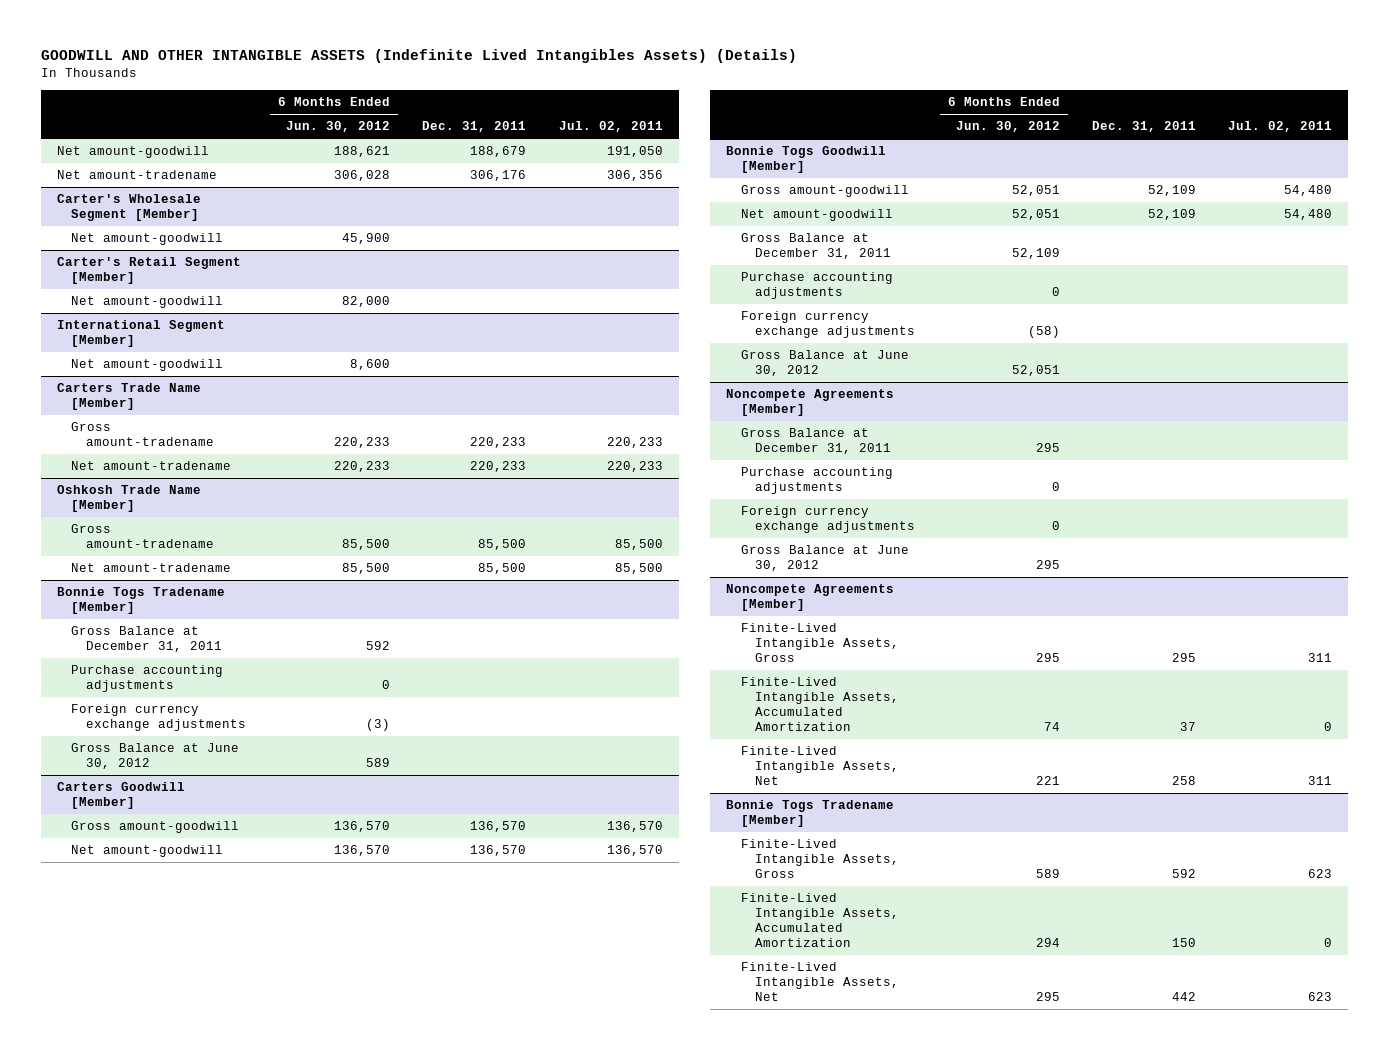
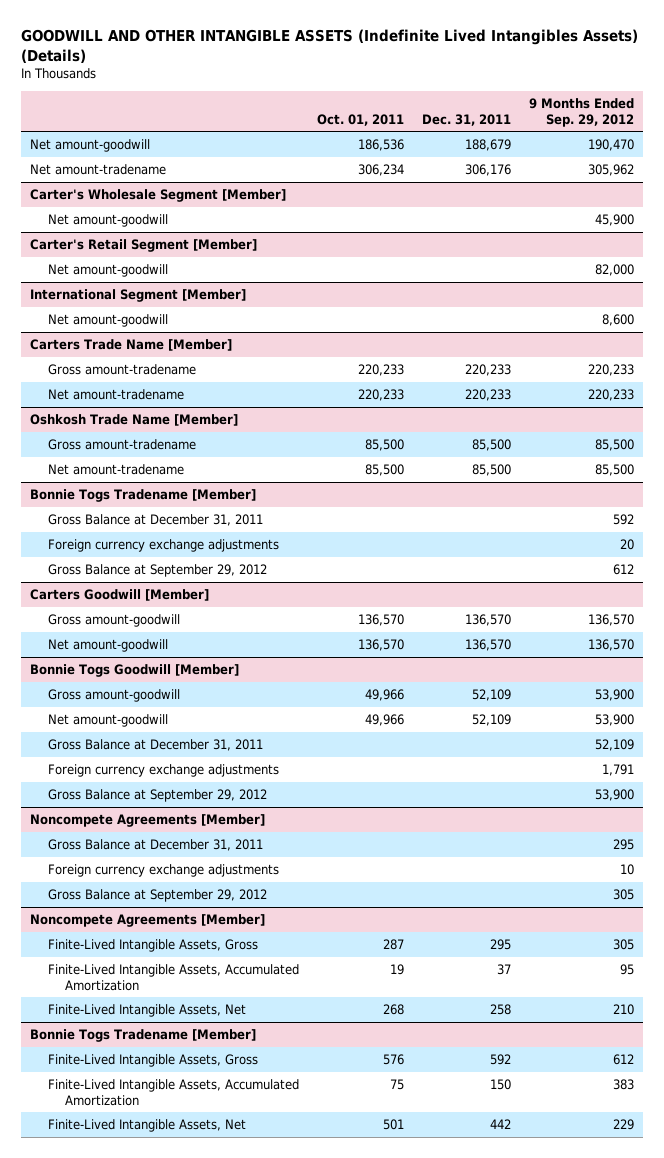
- | 6 Months Ended Jun. 30, 2012 | Dec. 31, 2011 | Jul. 02, 2011
+ | Oct. 01, 2011 | Dec. 31, 2011 | 9 Months Ended Sep. 29, 2012
@ Bonnie Togs Tradename [Member]
- Purchase accounting adjustments | 0 | |
- Gross Balance at June 30, 2012 | 589 | |
+ Gross Balance at September 29, 2012 | | | 612
@ Bonnie Togs Goodwill [Member]
- Purchase accounting adjustments | 0 | |
- Gross Balance at June 30, 2012 | 52,051 | |
+ Gross Balance at September 29, 2012 | | | 53,900
@ Noncompete Agreements [Member]
- Purchase accounting adjustments | 0 | |
- Gross Balance at June 30, 2012 | 295 | |
+ Gross Balance at September 29, 2012 | | | 305

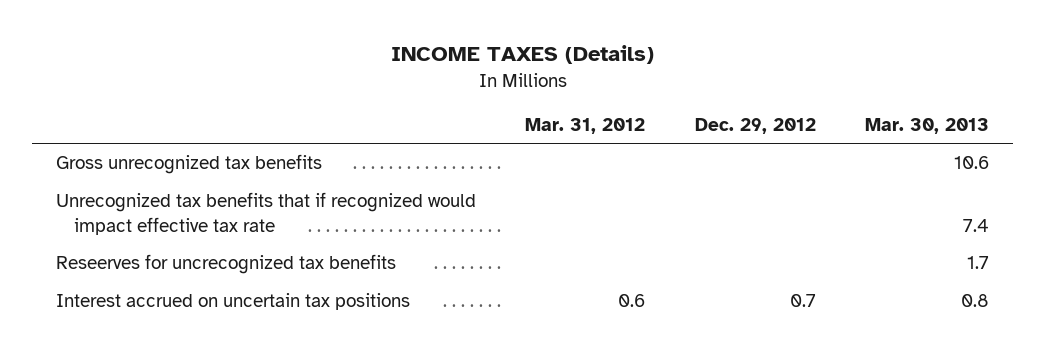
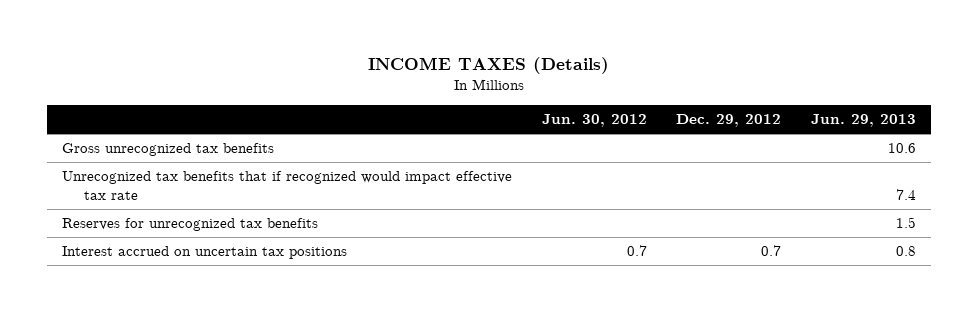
- | Mar. 31, 2012 | Dec. 29, 2012 | Mar. 30, 2013
+ | Jun. 30, 2012 | Dec. 29, 2012 | Jun. 29, 2013
- Reseerves for uncrecognized tax benefits | | | 1.7
+ Reserves for unrecognized tax benefits | | | 1.5

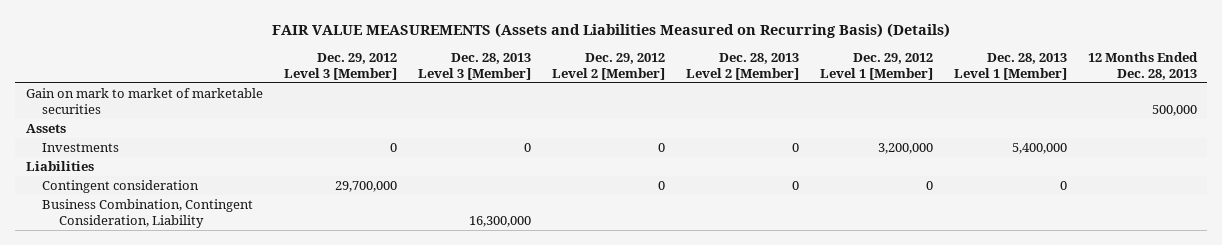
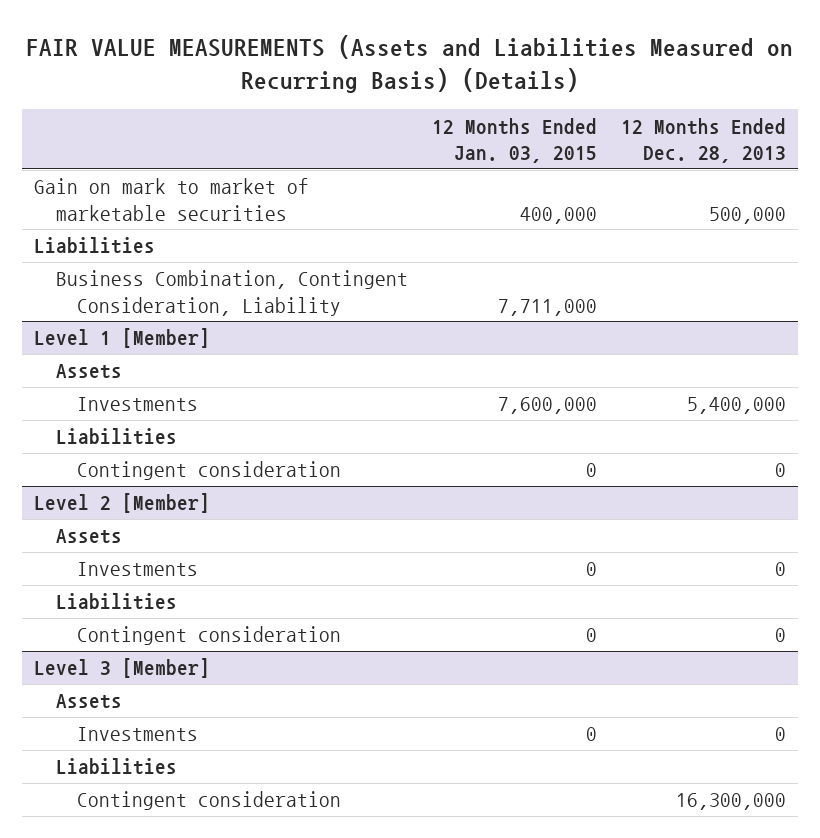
- | Dec. 29, 2012 Level 3 [Member] | Dec. 28, 2013 Level 3 [Member] | Dec. 29, 2012 Level 2 [Member] | Dec. 28, 2013 Level 2 [Member] | Dec. 29, 2012 Level 1 [Member] | Dec. 28, 2013 Level 1 [Member] | 12 Months Ended Dec. 28, 2013
+ | 12 Months Ended Jan. 03, 2015 | 12 Months Ended Dec. 28, 2013
- Assets
- Investments | 0 | 0 | 0 | 0 | 3,200,000 | 5,400,000 |
- Contingent consideration | 29,700,000 | | 0 | 0 | 0 | 0 |
+ Level 1 [Member]
+ Assets
+ Investments | 7,600,000 | 5,400,000
+ Liabilities
+ Contingent consideration | 0 | 0
+ Level 2 [Member]
+ Assets
+ Investments | 0 | 0
+ Liabilities
+ Contingent consideration | 0 | 0
+ Level 3 [Member]
+ Assets
+ Investments | 0 | 0
+ Liabilities
+ Contingent consideration | | 16,300,000

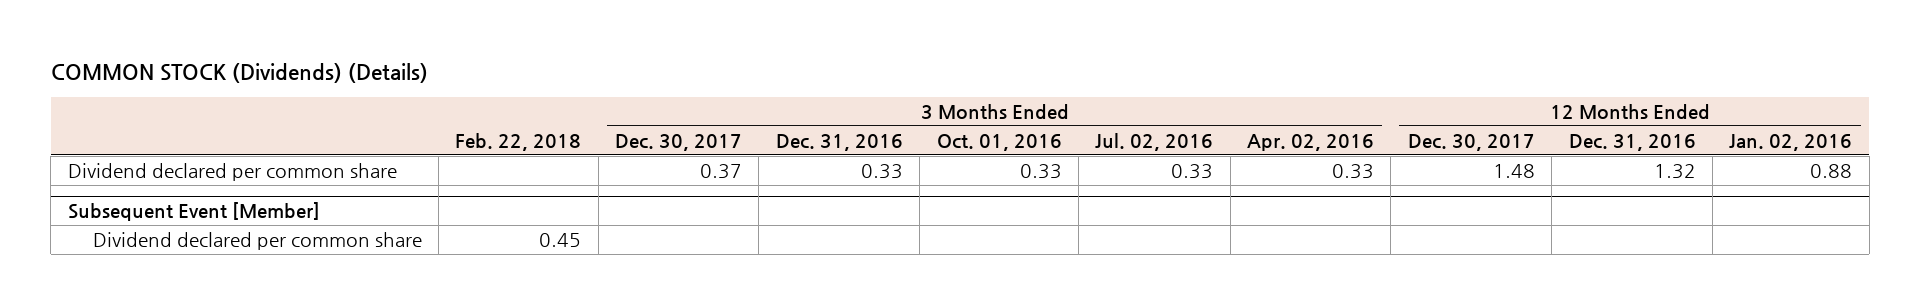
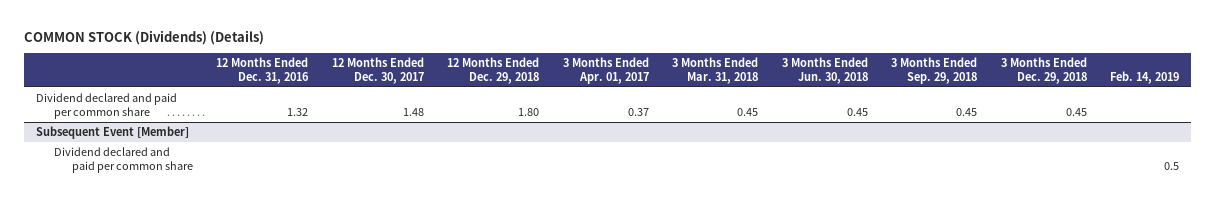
- | Feb. 22, 2018 | 3 Months Ended Dec. 30, 2017 | 3 Months Ended Dec. 31, 2016 | 3 Months Ended Oct. 01, 2016 | 3 Months Ended Jul. 02, 2016 | 3 Months Ended Apr. 02, 2016 | 12 Months Ended Dec. 30, 2017 | 12 Months Ended Dec. 31, 2016 | 12 Months Ended Jan. 02, 2016
+ | 12 Months Ended Dec. 31, 2016 | 12 Months Ended Dec. 30, 2017 | 12 Months Ended Dec. 29, 2018 | 3 Months Ended Apr. 01, 2017 | 3 Months Ended Mar. 31, 2018 | 3 Months Ended Jun. 30, 2018 | 3 Months Ended Sep. 29, 2018 | 3 Months Ended Dec. 29, 2018 | Feb. 14, 2019
- Dividend declared per common share | | 0.37 | 0.33 | 0.33 | 0.33 | 0.33 | 1.48 | 1.32 | 0.88
+ Dividend declared and paid per common share | 1.32 | 1.48 | 1.80 | 0.37 | 0.45 | 0.45 | 0.45 | 0.45 |
@ Subsequent Event [Member]
- Dividend declared per common share | 0.45 | | | | | | | |
+ Dividend declared and paid per common share | | | | | | | | | 0.5

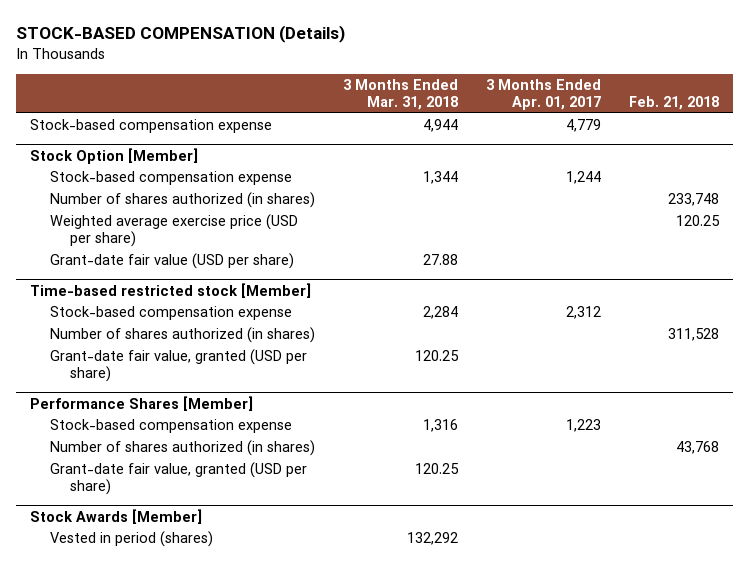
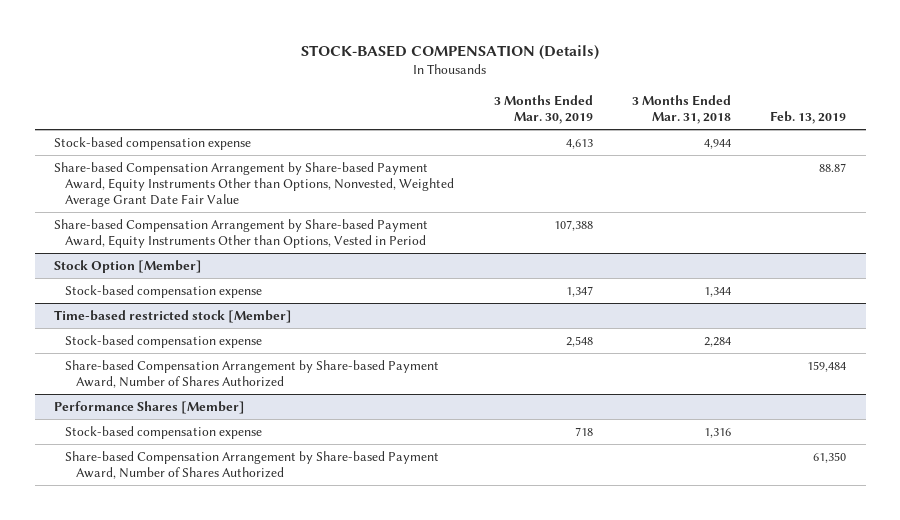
- | 3 Months Ended Mar. 31, 2018 | 3 Months Ended Apr. 01, 2017 | Feb. 21, 2018
+ | 3 Months Ended Mar. 30, 2019 | 3 Months Ended Mar. 31, 2018 | Feb. 13, 2019
+ Share-based Compensation Arrangement by Share-based Payment Award, Equity Instruments Other than Options, Nonvested, Weighted Average Grant Date Fair Value | | | 88.87
+ Share-based Compensation Arrangement by Share-based Payment Award, Equity Instruments Other than Options, Vested in Period | 107,388 | |
@ Stock Option [Member]
- Number of shares authorized (in shares) | | | 233,748
- Weighted average exercise price (USD per share) | | | 120.25
- Grant-date fair value (USD per share) | 27.88 | |
@ Time-based restricted stock [Member]
- Number of shares authorized (in shares) | | | 311,528
- Grant-date fair value, granted (USD per share) | 120.25 | |
+ Share-based Compensation Arrangement by Share-based Payment Award, Number of Shares Authorized | | | 159,484
@ Performance Shares [Member]
- Number of shares authorized (in shares) | | | 43,768
- Grant-date fair value, granted (USD per share) | 120.25 | |
- Stock Awards [Member]
- Vested in period (shares) | 132,292 | |
@ Performance Shares [Member]
+ Share-based Compensation Arrangement by Share-based Payment Award, Number of Shares Authorized | | | 61,350

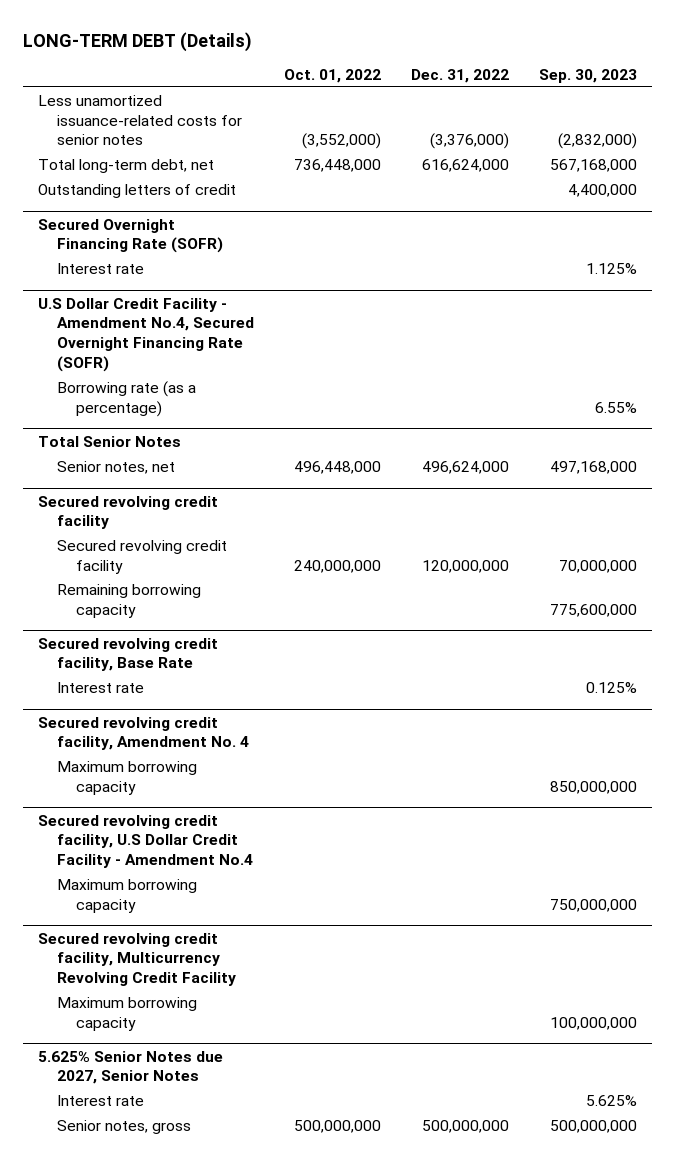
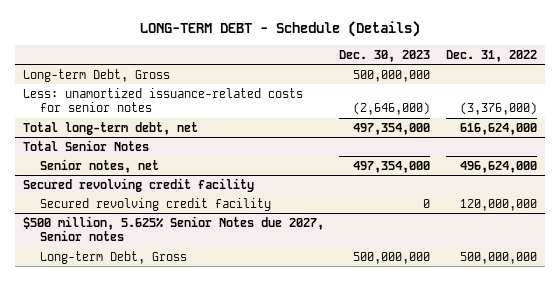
- LONG-TERM DEBT (Details)
+ LONG-TERM DEBT - Schedule (Details)
- | Oct. 01, 2022 | Dec. 31, 2022 | Sep. 30, 2023
+ | Dec. 30, 2023 | Dec. 31, 2022
- Less unamortized issuance-related costs for senior notes | (3,552,000) | (3,376,000) | (2,832,000)
+ Long-term Debt, Gross | 500,000,000 |
+ Less: unamortized issuance-related costs for senior notes | (2,646,000) | (3,376,000)
- Outstanding letters of credit | | | 4,400,000
- Secured Overnight Financing Rate (SOFR)
- Interest rate | | | 1.125%
- U.S Dollar Credit Facility - Amendment No.4, Secured Overnight Financing Rate (SOFR)
- Borrowing rate (as a percentage) | | | 6.55%
@ Secured revolving credit facility
- Remaining borrowing capacity | | | 775,600,000
- Secured revolving credit facility, Base Rate
- Interest rate | | | 0.125%
- Secured revolving credit facility, Amendment No. 4
- Maximum borrowing capacity | | | 850,000,000
- Secured revolving credit facility, U.S Dollar Credit Facility - Amendment No.4
- Maximum borrowing capacity | | | 750,000,000
- Secured revolving credit facility, Multicurrency Revolving Credit Facility
- Maximum borrowing capacity | | | 100,000,000
- 5.625% Senior Notes due 2027, Senior Notes
- Interest rate | | | 5.625%
- Senior notes, gross | 500,000,000 | 500,000,000 | 500,000,000
+ $500 million, 5.625% Senior Notes due 2027, Senior notes
+ Long-term Debt, Gross | 500,000,000 | 500,000,000

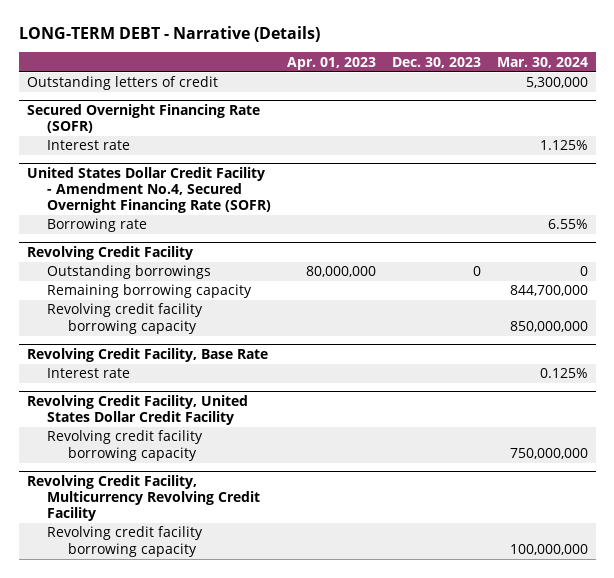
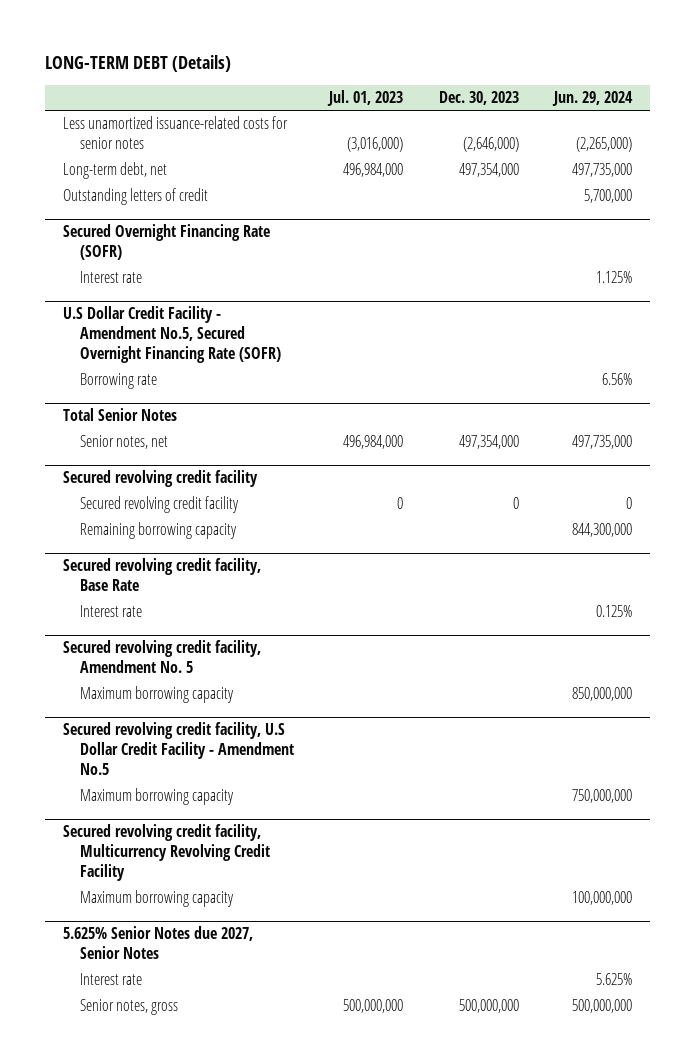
- LONG-TERM DEBT - Narrative (Details)
+ LONG-TERM DEBT (Details)
- | Apr. 01, 2023 | Dec. 30, 2023 | Mar. 30, 2024
+ | Jul. 01, 2023 | Dec. 30, 2023 | Jun. 29, 2024
+ Less unamortized issuance-related costs for senior notes | (3,016,000) | (2,646,000) | (2,265,000)
+ Long-term debt, net | 496,984,000 | 497,354,000 | 497,735,000
- United States Dollar Credit Facility - Amendment No.4, Secured Overnight Financing Rate (SOFR)
+ U.S Dollar Credit Facility - Amendment No.5, Secured Overnight Financing Rate (SOFR)
- Revolving Credit Facility
- Outstanding borrowings | 80,000,000 | 0 | 0
+ Total Senior Notes
+ Senior notes, net | 496,984,000 | 497,354,000 | 497,735,000
+ Secured revolving credit facility
+ Secured revolving credit facility | 0 | 0 | 0
- Revolving credit facility borrowing capacity | | | 850,000,000
- Revolving Credit Facility, Base Rate
+ Secured revolving credit facility, Base Rate
- Revolving Credit Facility, United States Dollar Credit Facility
- Revolving credit facility borrowing capacity | | | 750,000,000
- Revolving Credit Facility, Multicurrency Revolving Credit Facility
- Revolving credit facility borrowing capacity | | | 100,000,000
+ Secured revolving credit facility, Amendment No. 5
+ Maximum borrowing capacity | | | 850,000,000
+ Secured revolving credit facility, U.S Dollar Credit Facility - Amendment No.5
+ Maximum borrowing capacity | | | 750,000,000
+ Secured revolving credit facility, Multicurrency Revolving Credit Facility
+ Maximum borrowing capacity | | | 100,000,000
+ 5.625% Senior Notes due 2027, Senior Notes
+ Interest rate | | | 5.625%
+ Senior notes, gross | 500,000,000 | 500,000,000 | 500,000,000

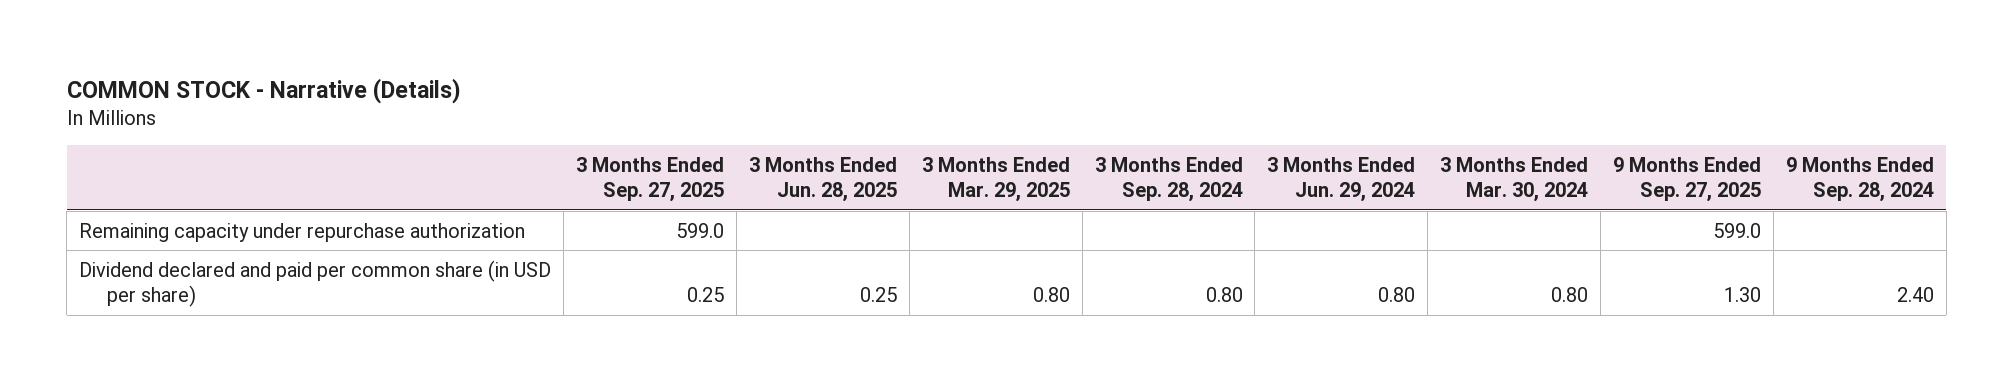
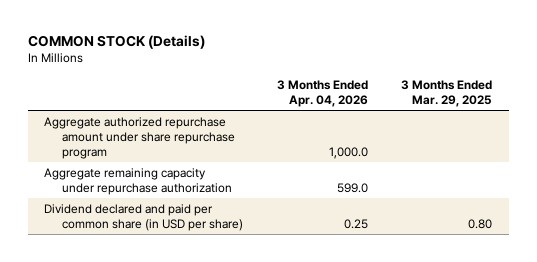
- COMMON STOCK - Narrative (Details)
+ COMMON STOCK (Details)
- | 3 Months Ended Sep. 27, 2025 | 3 Months Ended Jun. 28, 2025 | 3 Months Ended Mar. 29, 2025 | 3 Months Ended Sep. 28, 2024 | 3 Months Ended Jun. 29, 2024 | 3 Months Ended Mar. 30, 2024 | 9 Months Ended Sep. 27, 2025 | 9 Months Ended Sep. 28, 2024
+ | 3 Months Ended Apr. 04, 2026 | 3 Months Ended Mar. 29, 2025
- Remaining capacity under repurchase authorization | 599.0 | | | | | | 599.0 |
+ Aggregate authorized repurchase amount under share repurchase program | 1,000.0 |
+ Aggregate remaining capacity under repurchase authorization | 599.0 |

